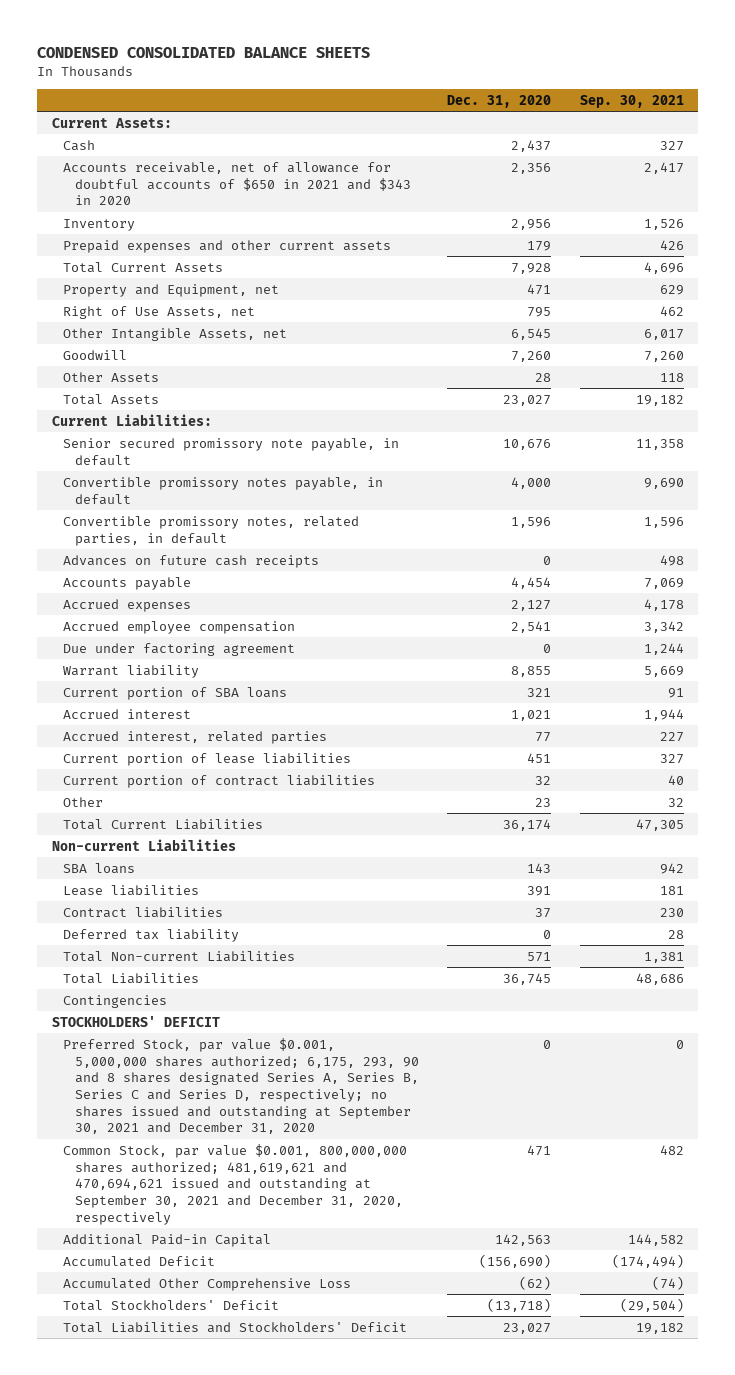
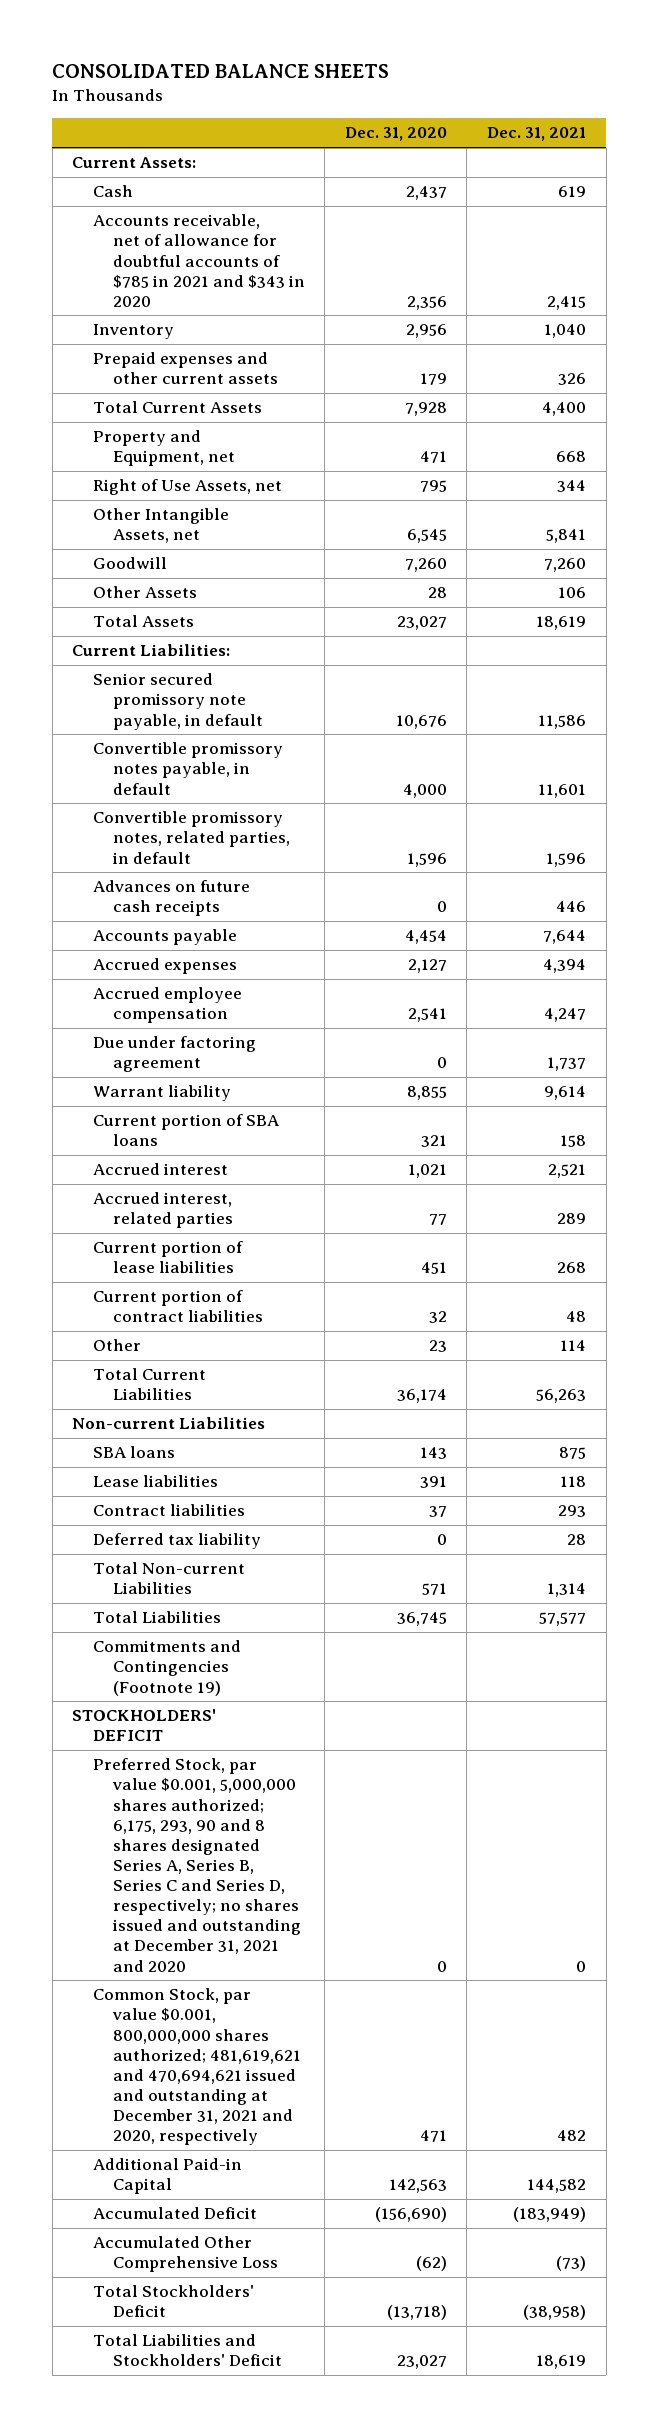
- CONDENSED CONSOLIDATED BALANCE SHEETS
+ CONSOLIDATED BALANCE SHEETS
- | Dec. 31, 2020 | Sep. 30, 2021
+ | Dec. 31, 2020 | Dec. 31, 2021
- Accounts receivable, net of allowance for doubtful accounts of $650 in 2021 and $343 in 2020 | 2,356 | 2,417
+ Accounts receivable, net of allowance for doubtful accounts of $785 in 2021 and $343 in 2020 | 2,356 | 2,415
- Contingencies
+ Commitments and Contingencies (Footnote 19)
- Preferred Stock, par value $0.001, 5,000,000 shares authorized; 6,175, 293, 90 and 8 shares designated Series A, Series B, Series C and Series D, respectively; no shares issued and outstanding at September 30, 2021 and December 31, 2020 | 0 | 0
- Common Stock, par value $0.001, 800,000,000 shares authorized; 481,619,621 and 470,694,621 issued and outstanding at September 30, 2021 and December 31, 2020, respectively | 471 | 482
+ Preferred Stock, par value $0.001, 5,000,000 shares authorized; 6,175, 293, 90 and 8 shares designated Series A, Series B, Series C and Series D, respectively; no shares issued and outstanding at December 31, 2021 and 2020 | 0 | 0
+ Common Stock, par value $0.001, 800,000,000 shares authorized; 481,619,621 and 470,694,621 issued and outstanding at December 31, 2021 and 2020, respectively | 471 | 482

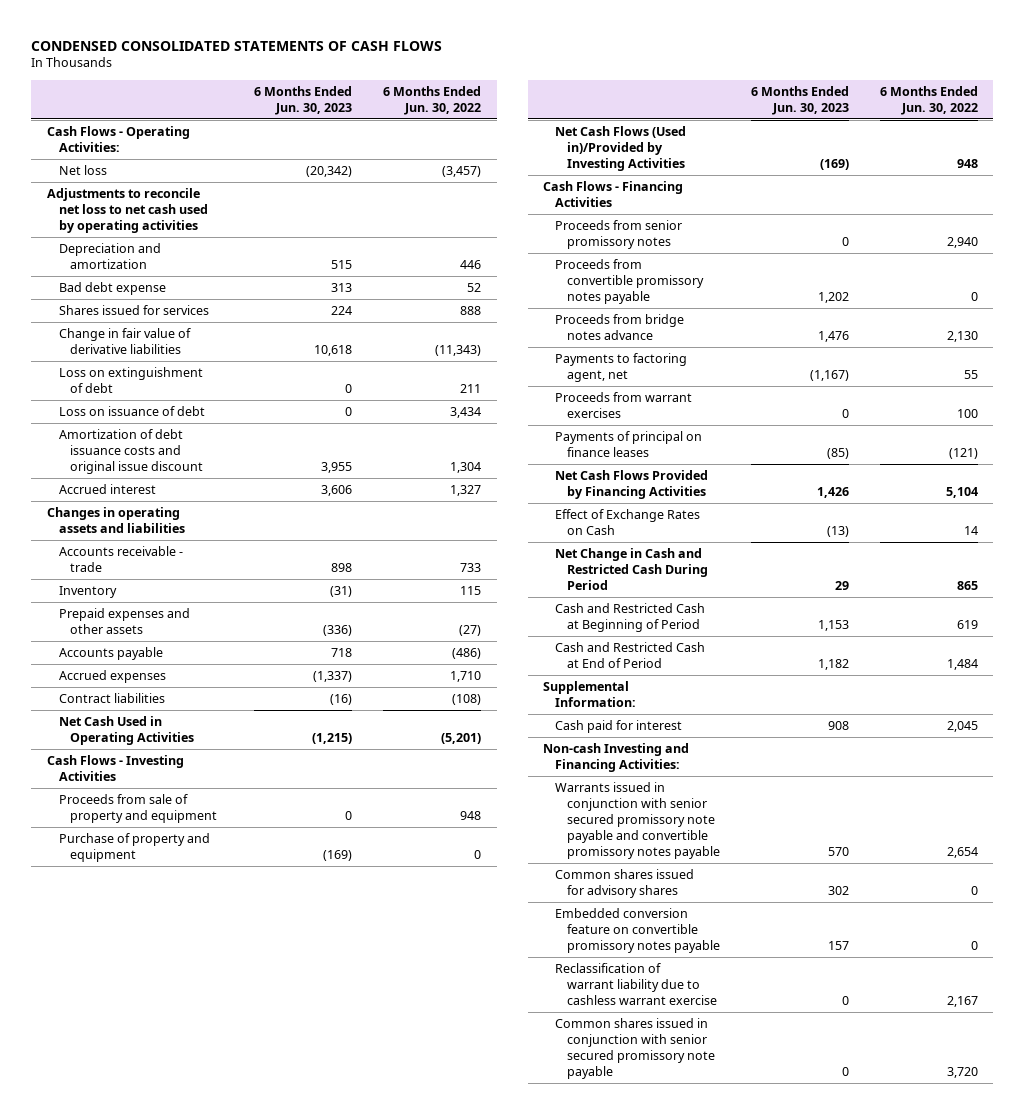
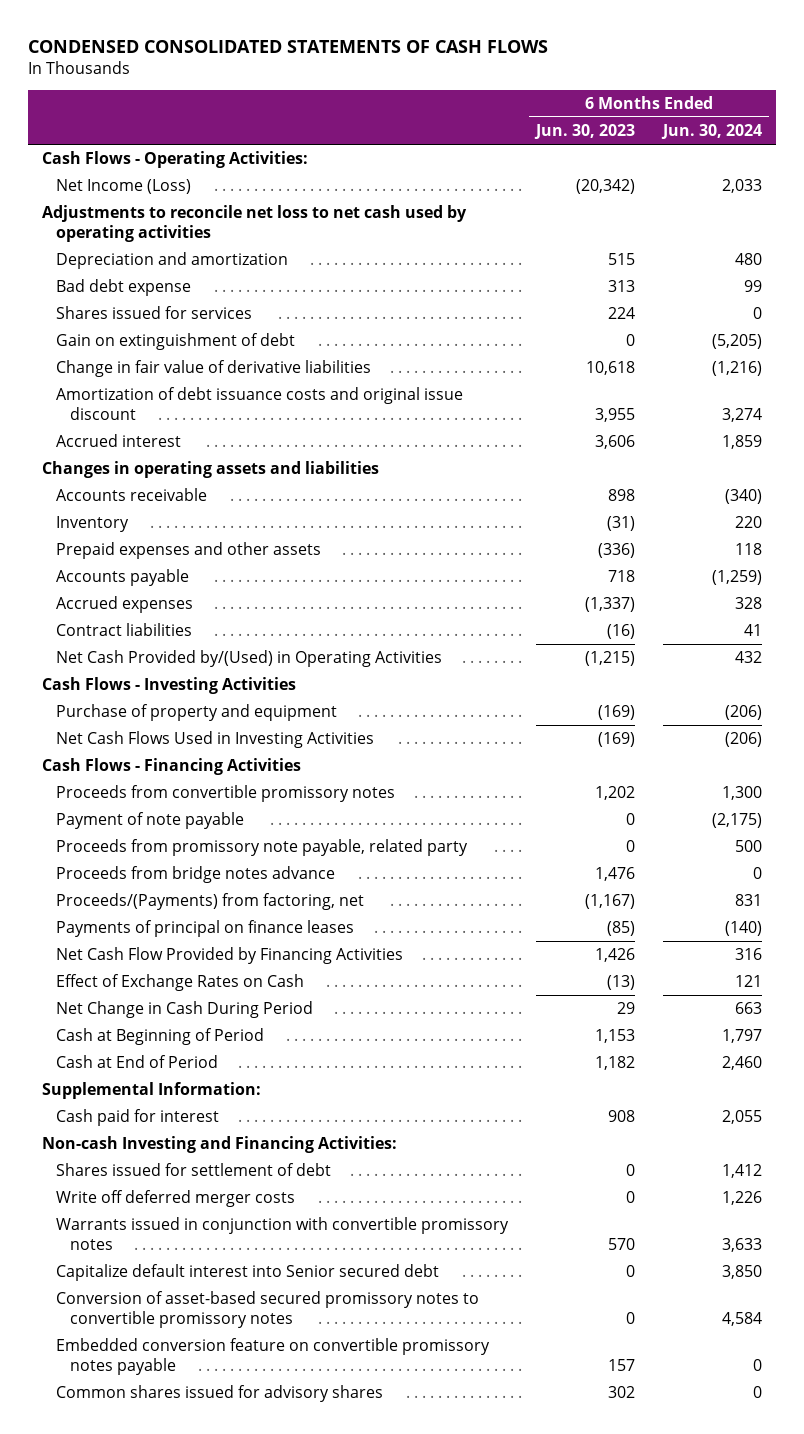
- | 6 Months Ended Jun. 30, 2023 | 6 Months Ended Jun. 30, 2022
+ | 6 Months Ended Jun. 30, 2023 | 6 Months Ended Jun. 30, 2024
- Net loss | (20,342) | (3,457)
+ Net Income (Loss) | (20,342) | 2,033
+ Gain on extinguishment of debt | 0 | (5,205)
- Loss on extinguishment of debt | 0 | 211
- Loss on issuance of debt | 0 | 3,434
- Accounts receivable - trade | 898 | 733
+ Accounts receivable | 898 | (340)
- Net Cash Used in Operating Activities | (1,215) | (5,201)
+ Net Cash Provided by/(Used) in Operating Activities | (1,215) | 432
- Proceeds from sale of property and equipment | 0 | 948
- Net Cash Flows (Used in)/Provided by Investing Activities | (169) | 948
+ Net Cash Flows Used in Investing Activities | (169) | (206)
- Proceeds from senior promissory notes | 0 | 2,940
- Proceeds from convertible promissory notes payable | 1,202 | 0
+ Proceeds from convertible promissory notes | 1,202 | 1,300
+ Payment of note payable | 0 | (2,175)
+ Proceeds from promissory note payable, related party | 0 | 500
- Payments to factoring agent, net | (1,167) | 55
- Proceeds from warrant exercises | 0 | 100
+ Proceeds/(Payments) from factoring, net | (1,167) | 831
- Net Cash Flows Provided by Financing Activities | 1,426 | 5,104
+ Net Cash Flow Provided by Financing Activities | 1,426 | 316
- Net Change in Cash and Restricted Cash During Period | 29 | 865
- Cash and Restricted Cash at Beginning of Period | 1,153 | 619
- Cash and Restricted Cash at End of Period | 1,182 | 1,484
+ Net Change in Cash During Period | 29 | 663
+ Cash at Beginning of Period | 1,153 | 1,797
+ Cash at End of Period | 1,182 | 2,460
- Warrants issued in conjunction with senior secured promissory note payable and convertible promissory notes payable | 570 | 2,654
+ Shares issued for settlement of debt | 0 | 1,412
+ Write off deferred merger costs | 0 | 1,226
+ Warrants issued in conjunction with convertible promissory notes | 570 | 3,633
+ Capitalize default interest into Senior secured debt | 0 | 3,850
+ Conversion of asset-based secured promissory notes to convertible promissory notes | 0 | 4,584
- Reclassification of warrant liability due to cashless warrant exercise | 0 | 2,167
- Common shares issued in conjunction with senior secured promissory note payable | 0 | 3,720
moved down: Common shares issued for advisory shares | 302 | 0

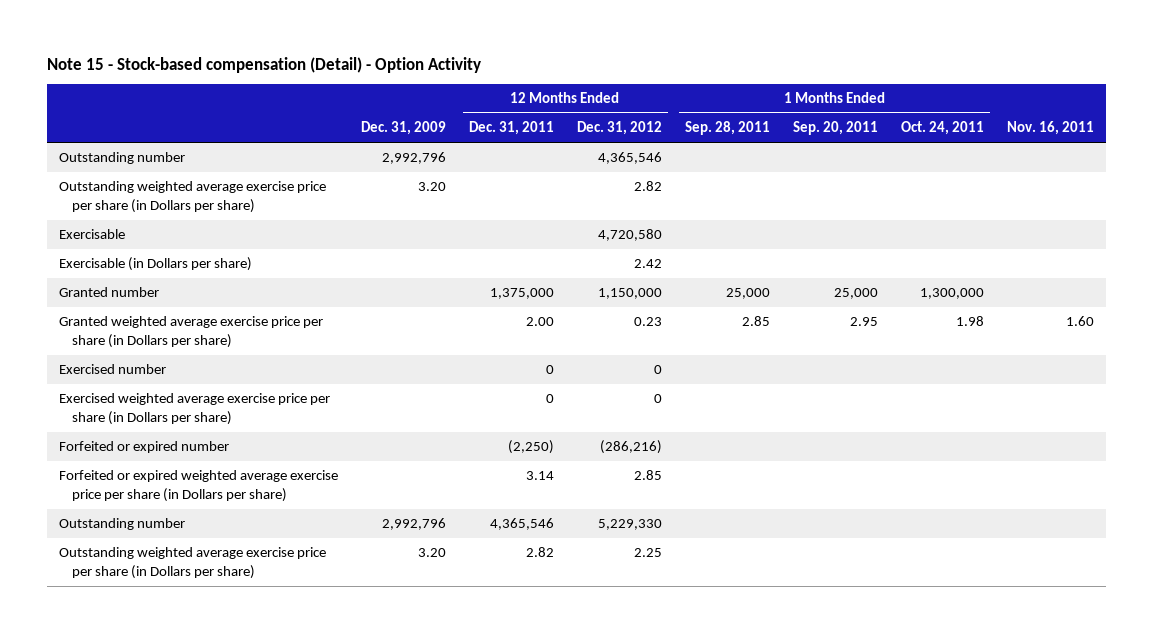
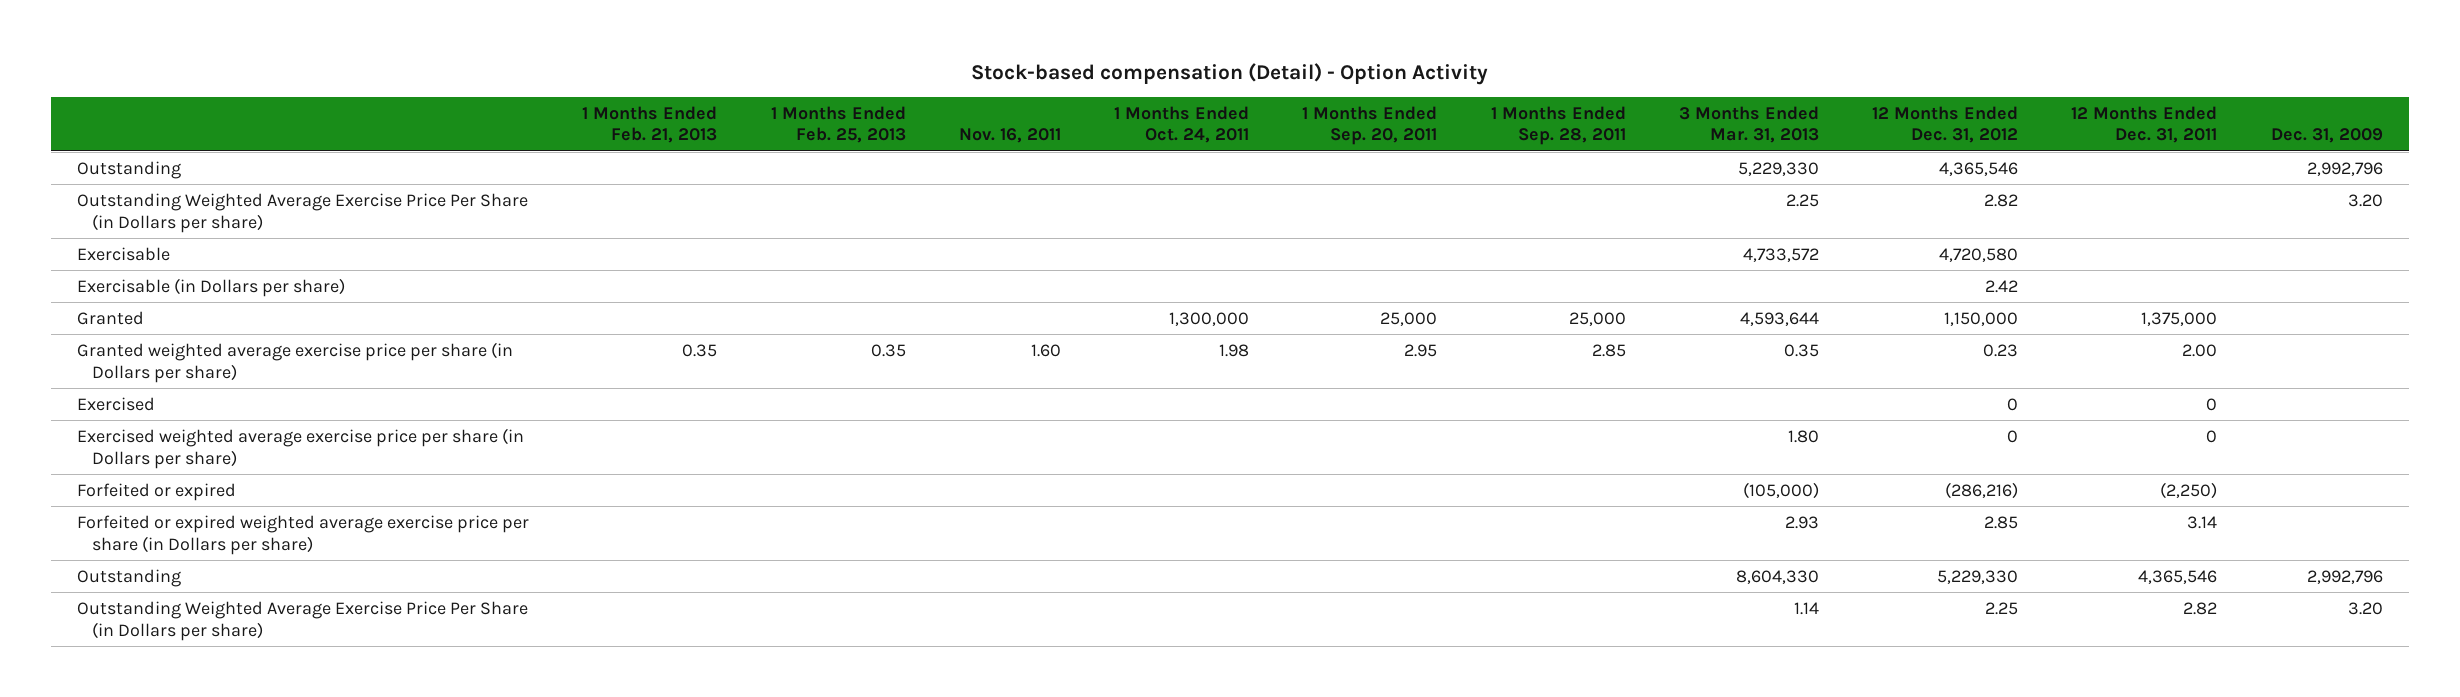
- Note 15 - Stock-based compensation (Detail) - Option Activity
+ Stock-based compensation (Detail) - Option Activity
- | Dec. 31, 2009 | 12 Months Ended Dec. 31, 2011 | 12 Months Ended Dec. 31, 2012 | 1 Months Ended Sep. 28, 2011 | 1 Months Ended Sep. 20, 2011 | 1 Months Ended Oct. 24, 2011 | Nov. 16, 2011
+ | 1 Months Ended Feb. 21, 2013 | 1 Months Ended Feb. 25, 2013 | Nov. 16, 2011 | 1 Months Ended Oct. 24, 2011 | 1 Months Ended Sep. 20, 2011 | 1 Months Ended Sep. 28, 2011 | 3 Months Ended Mar. 31, 2013 | 12 Months Ended Dec. 31, 2012 | 12 Months Ended Dec. 31, 2011 | Dec. 31, 2009
- Outstanding number | 2,992,796 | | 4,365,546 | | | |
- Outstanding weighted average exercise price per share (in Dollars per share) | 3.20 | | 2.82 | | | |
+ Outstanding | | | | | | | 5,229,330 | 4,365,546 | | 2,992,796
+ Outstanding Weighted Average Exercise Price Per Share (in Dollars per share) | | | | | | | 2.25 | 2.82 | | 3.20
- Granted number | | 1,375,000 | 1,150,000 | 25,000 | 25,000 | 1,300,000 |
+ Granted | | | | 1,300,000 | 25,000 | 25,000 | 4,593,644 | 1,150,000 | 1,375,000 |
- Exercised number | | 0 | 0 | | | |
+ Exercised | | | | | | | | 0 | 0 |
- Forfeited or expired number | | (2,250) | (286,216) | | | |
+ Forfeited or expired | | | | | | | (105,000) | (286,216) | (2,250) |
- Outstanding number | 2,992,796 | 4,365,546 | 5,229,330 | | | |
- Outstanding weighted average exercise price per share (in Dollars per share) | 3.20 | 2.82 | 2.25 | | | |
+ Outstanding | | | | | | | 8,604,330 | 5,229,330 | 4,365,546 | 2,992,796
+ Outstanding Weighted Average Exercise Price Per Share (in Dollars per share) | | | | | | | 1.14 | 2.25 | 2.82 | 3.20

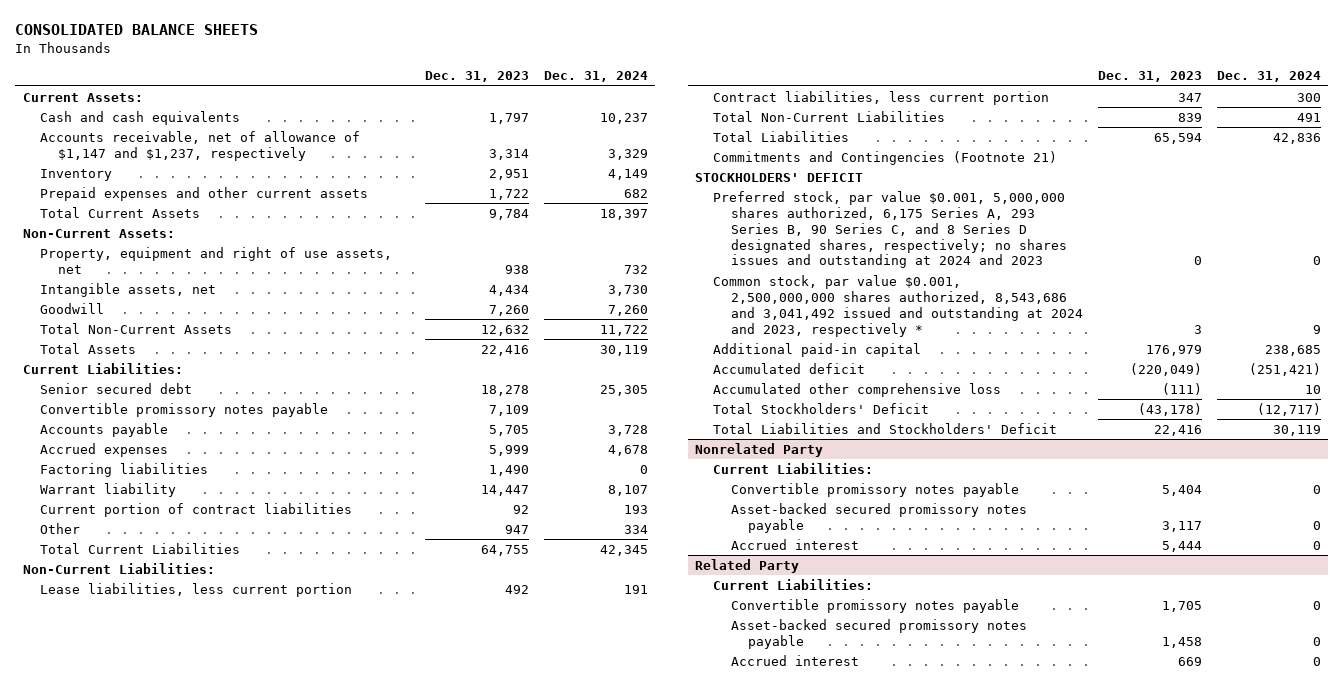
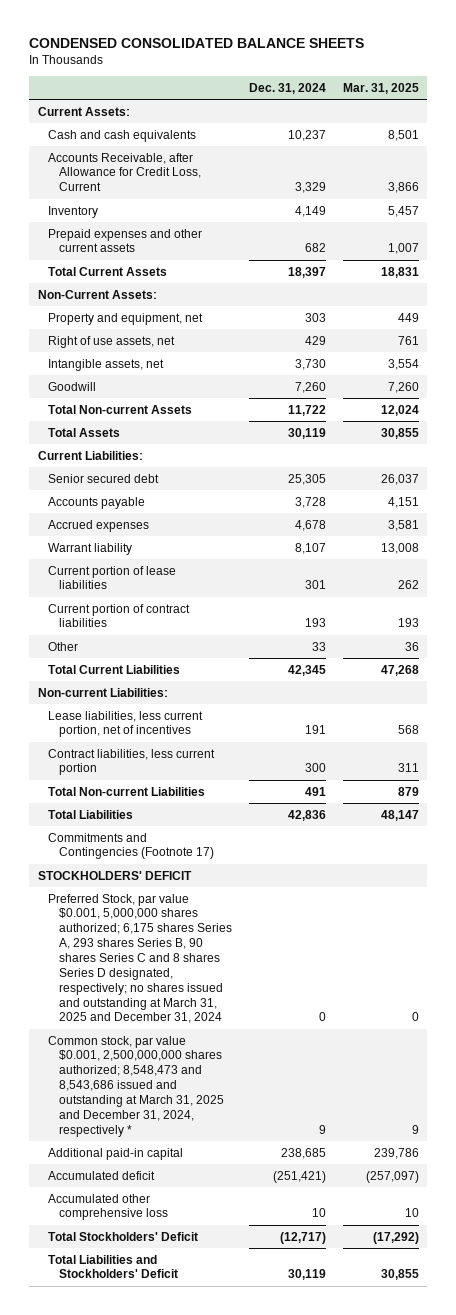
- CONSOLIDATED BALANCE SHEETS
+ CONDENSED CONSOLIDATED BALANCE SHEETS
- | Dec. 31, 2023 | Dec. 31, 2024
+ | Dec. 31, 2024 | Mar. 31, 2025
- Accounts receivable, net of allowance of $1,147 and $1,237, respectively | 3,314 | 3,329
+ Accounts Receivable, after Allowance for Credit Loss, Current | 3,329 | 3,866
- Property, equipment and right of use assets, net | 938 | 732
+ Property and equipment, net | 303 | 449
+ Right of use assets, net | 429 | 761
- Total Non-Current Assets | 12,632 | 11,722
+ Total Non-current Assets | 11,722 | 12,024
- Convertible promissory notes payable | 7,109 |
- Factoring liabilities | 1,490 | 0
+ Current portion of lease liabilities | 301 | 262
- Other | 947 | 334
+ Other | 33 | 36
- Non-Current Liabilities:
- Lease liabilities, less current portion | 492 | 191
+ Non-current Liabilities:
+ Lease liabilities, less current portion, net of incentives | 191 | 568
- Total Non-Current Liabilities | 839 | 491
+ Total Non-current Liabilities | 491 | 879
- Commitments and Contingencies (Footnote 21)
+ Commitments and Contingencies (Footnote 17)
- Preferred stock, par value $0.001, 5,000,000 shares authorized, 6,175 Series A, 293 Series B, 90 Series C, and 8 Series D designated shares, respectively; no shares issues and outstanding at 2024 and 2023 | 0 | 0
- Common stock, par value $0.001, 2,500,000,000 shares authorized, 8,543,686 and 3,041,492 issued and outstanding at 2024 and 2023, respectively * | 3 | 9
+ Preferred Stock, par value $0.001, 5,000,000 shares authorized; 6,175 shares Series A, 293 shares Series B, 90 shares Series C and 8 shares Series D designated, respectively; no shares issued and outstanding at March 31, 2025 and December 31, 2024 | 0 | 0
+ Common stock, par value $0.001, 2,500,000,000 shares authorized; 8,548,473 and 8,543,686 issued and outstanding at March 31, 2025 and December 31, 2024, respectively * | 9 | 9
- Nonrelated Party
- Current Liabilities:
- Convertible promissory notes payable | 5,404 | 0
- Asset-backed secured promissory notes payable | 3,117 | 0
- Accrued interest | 5,444 | 0
- Related Party
- Current Liabilities:
- Convertible promissory notes payable | 1,705 | 0
- Asset-backed secured promissory notes payable | 1,458 | 0
- Accrued interest | 669 | 0

